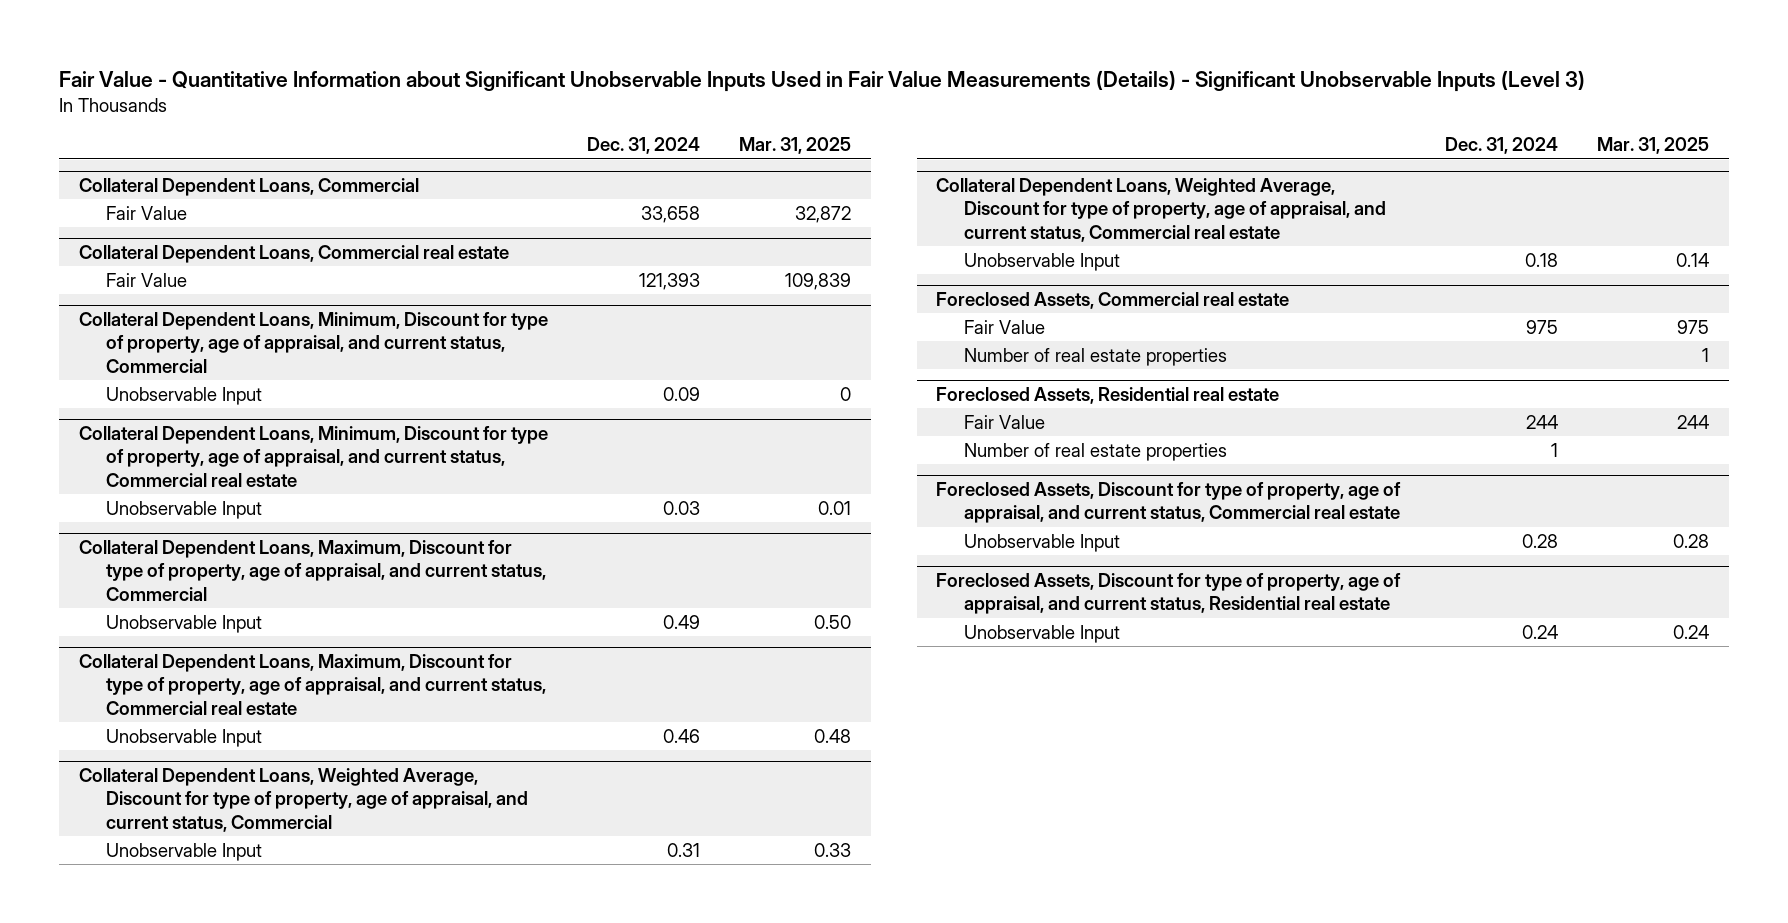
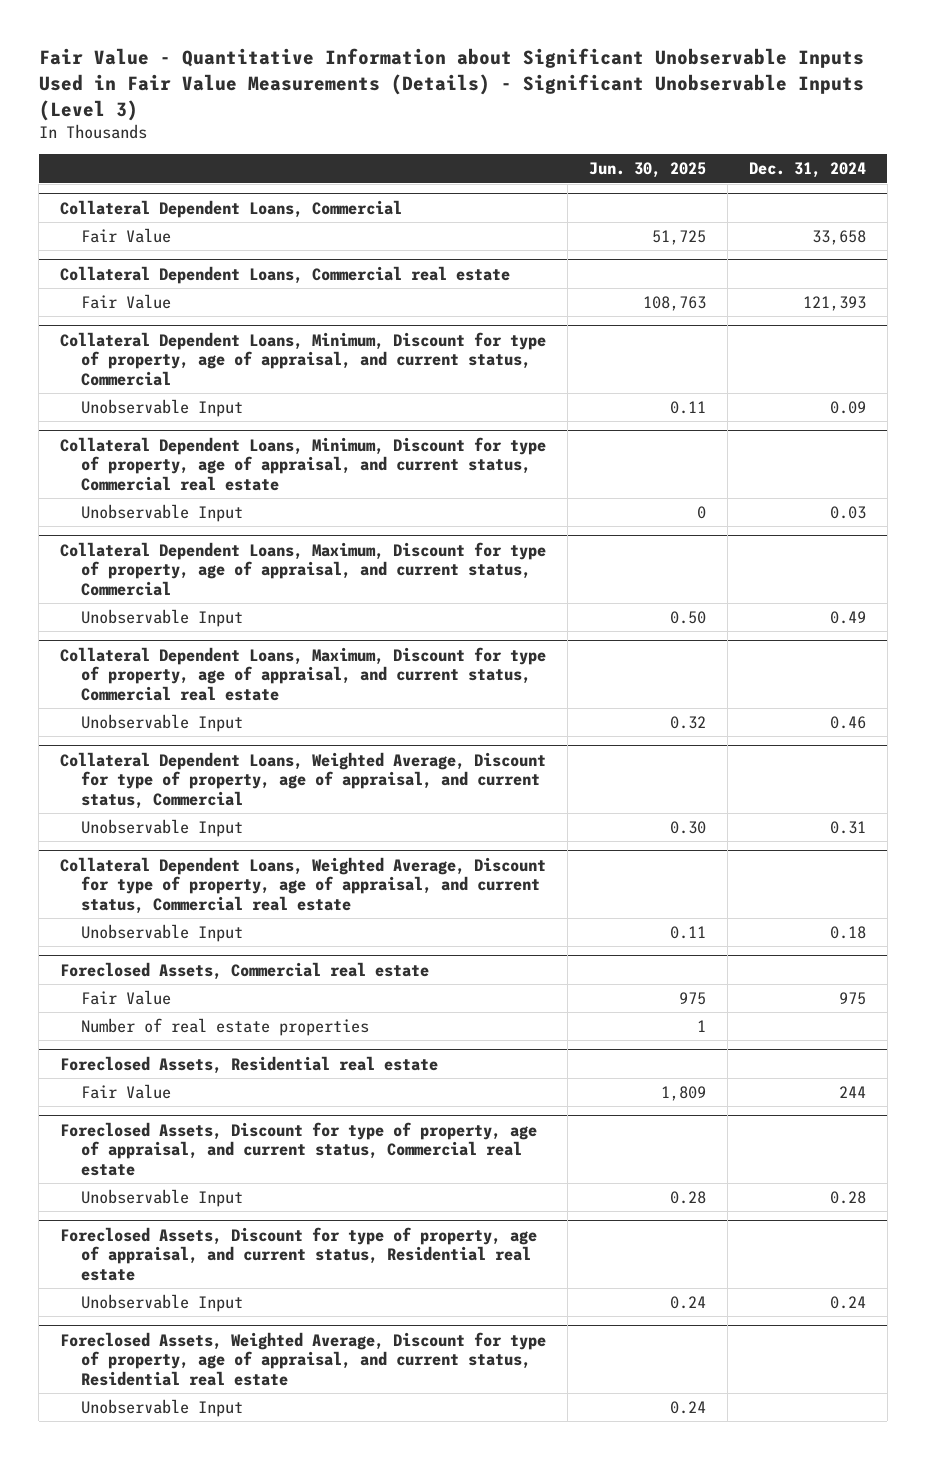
- | Dec. 31, 2024 | Mar. 31, 2025
+ | Jun. 30, 2025 | Dec. 31, 2024
@ Foreclosed Assets, Residential real estate
- Number of real estate properties | 1 |
+ Foreclosed Assets, Weighted Average, Discount for type of property, age of appraisal, and current status, Residential real estate
+ Unobservable Input | 0.24 |

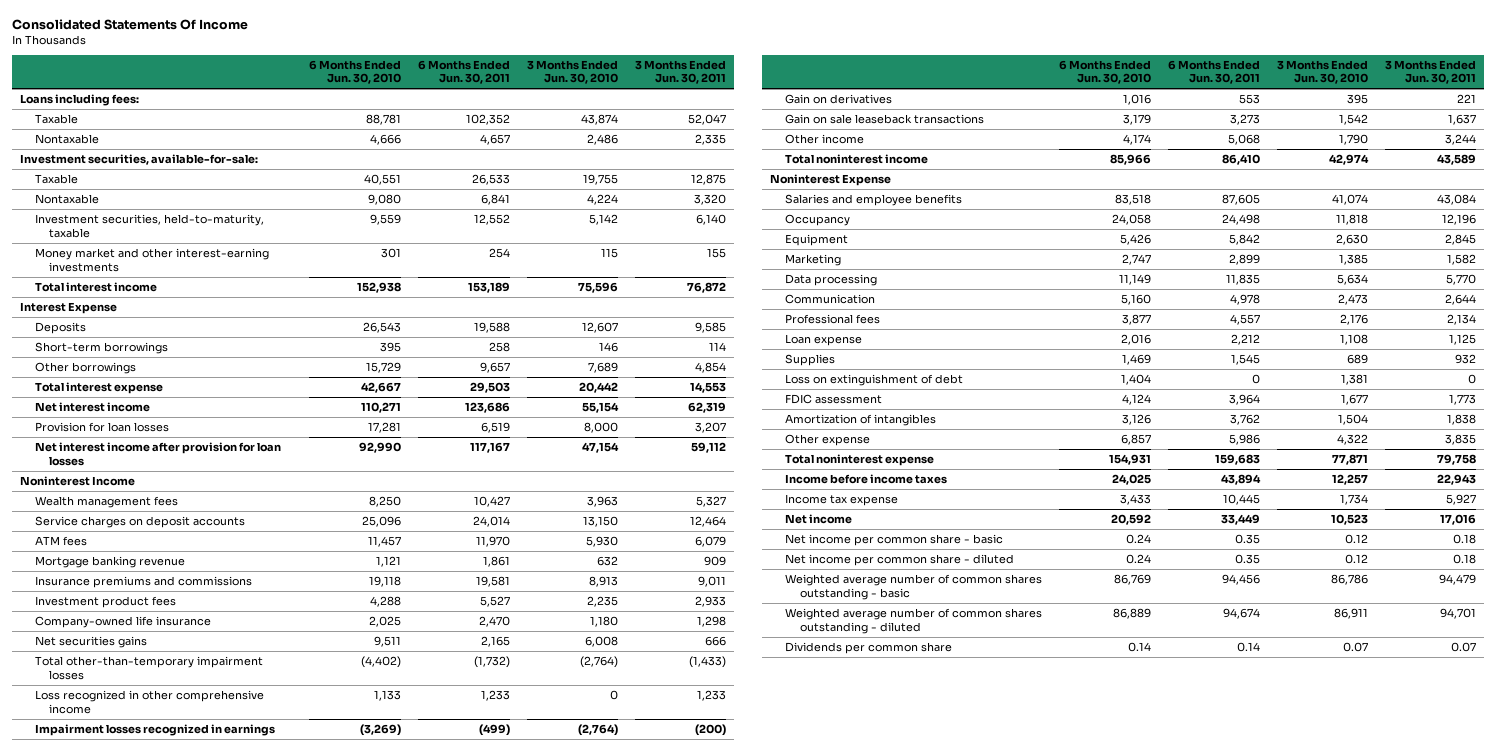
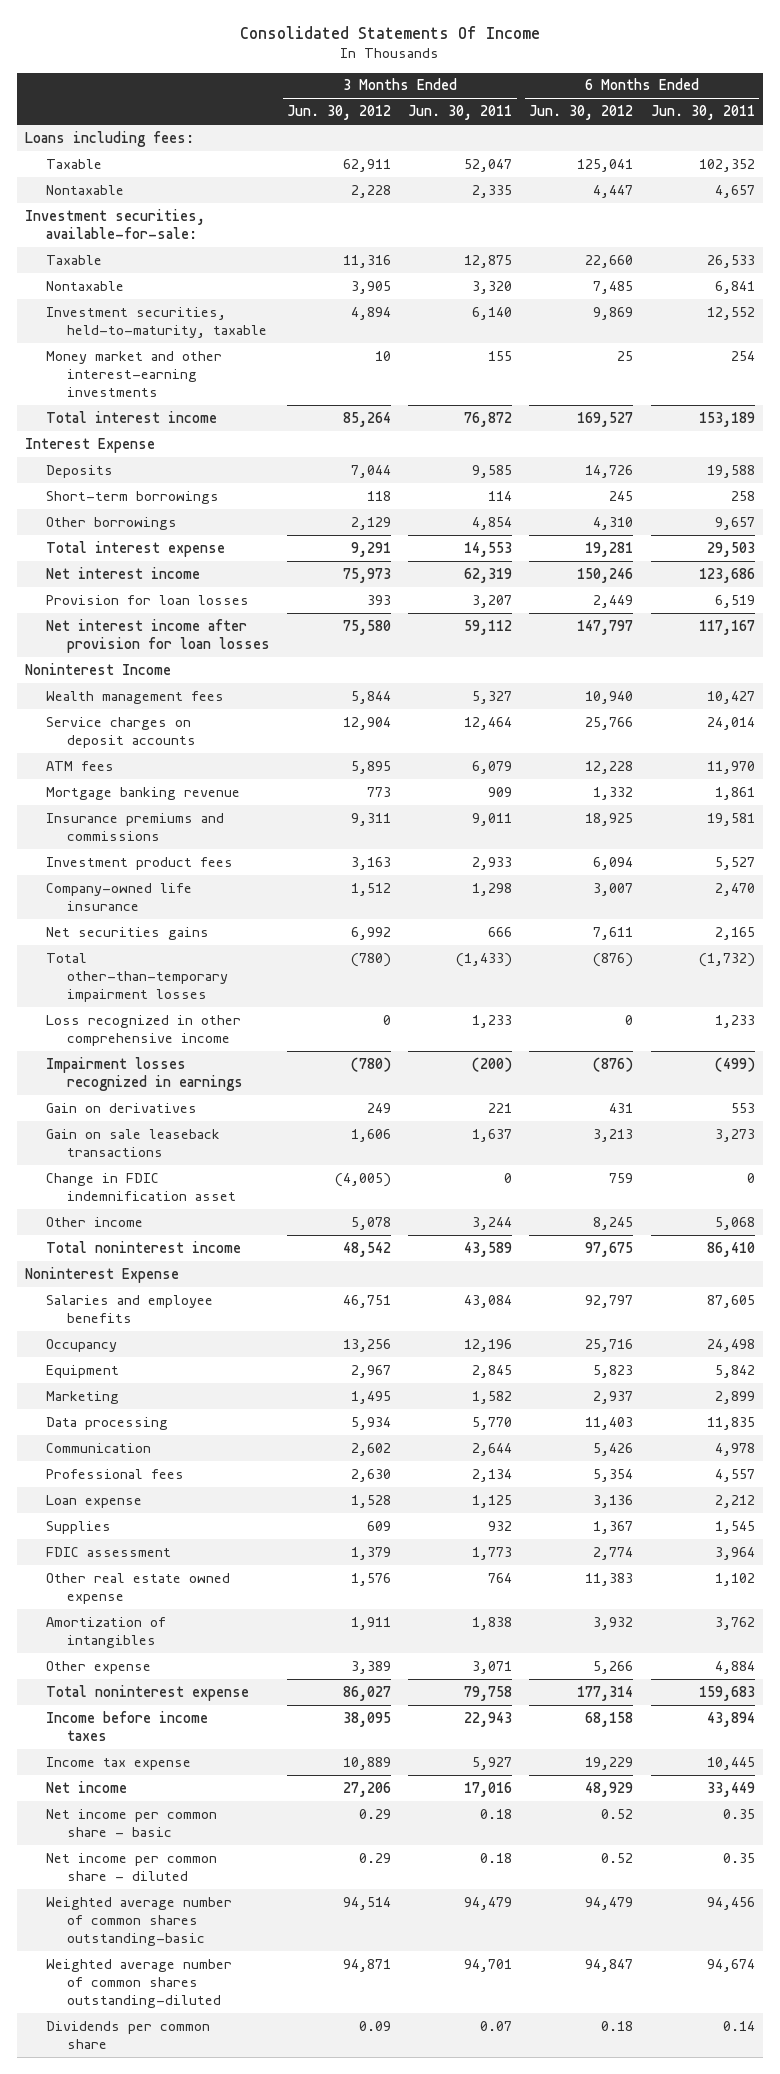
- | 6 Months Ended Jun. 30, 2010 | 6 Months Ended Jun. 30, 2011 | 3 Months Ended Jun. 30, 2010 | 3 Months Ended Jun. 30, 2011
+ | 3 Months Ended Jun. 30, 2012 | 3 Months Ended Jun. 30, 2011 | 6 Months Ended Jun. 30, 2012 | 6 Months Ended Jun. 30, 2011
+ Change in FDIC indemnification asset | (4,005) | 0 | 759 | 0
- Loss on extinguishment of debt | 1,404 | 0 | 1,381 | 0
+ Other real estate owned expense | 1,576 | 764 | 11,383 | 1,102
- Other expense | 6,857 | 5,986 | 4,322 | 3,835
+ Other expense | 3,389 | 3,071 | 5,266 | 4,884
- Weighted average number of common shares outstanding - basic | 86,769 | 94,456 | 86,786 | 94,479
- Weighted average number of common shares outstanding - diluted | 86,889 | 94,674 | 86,911 | 94,701
+ Weighted average number of common shares outstanding-basic | 94,514 | 94,479 | 94,479 | 94,456
+ Weighted average number of common shares outstanding-diluted | 94,871 | 94,701 | 94,847 | 94,674

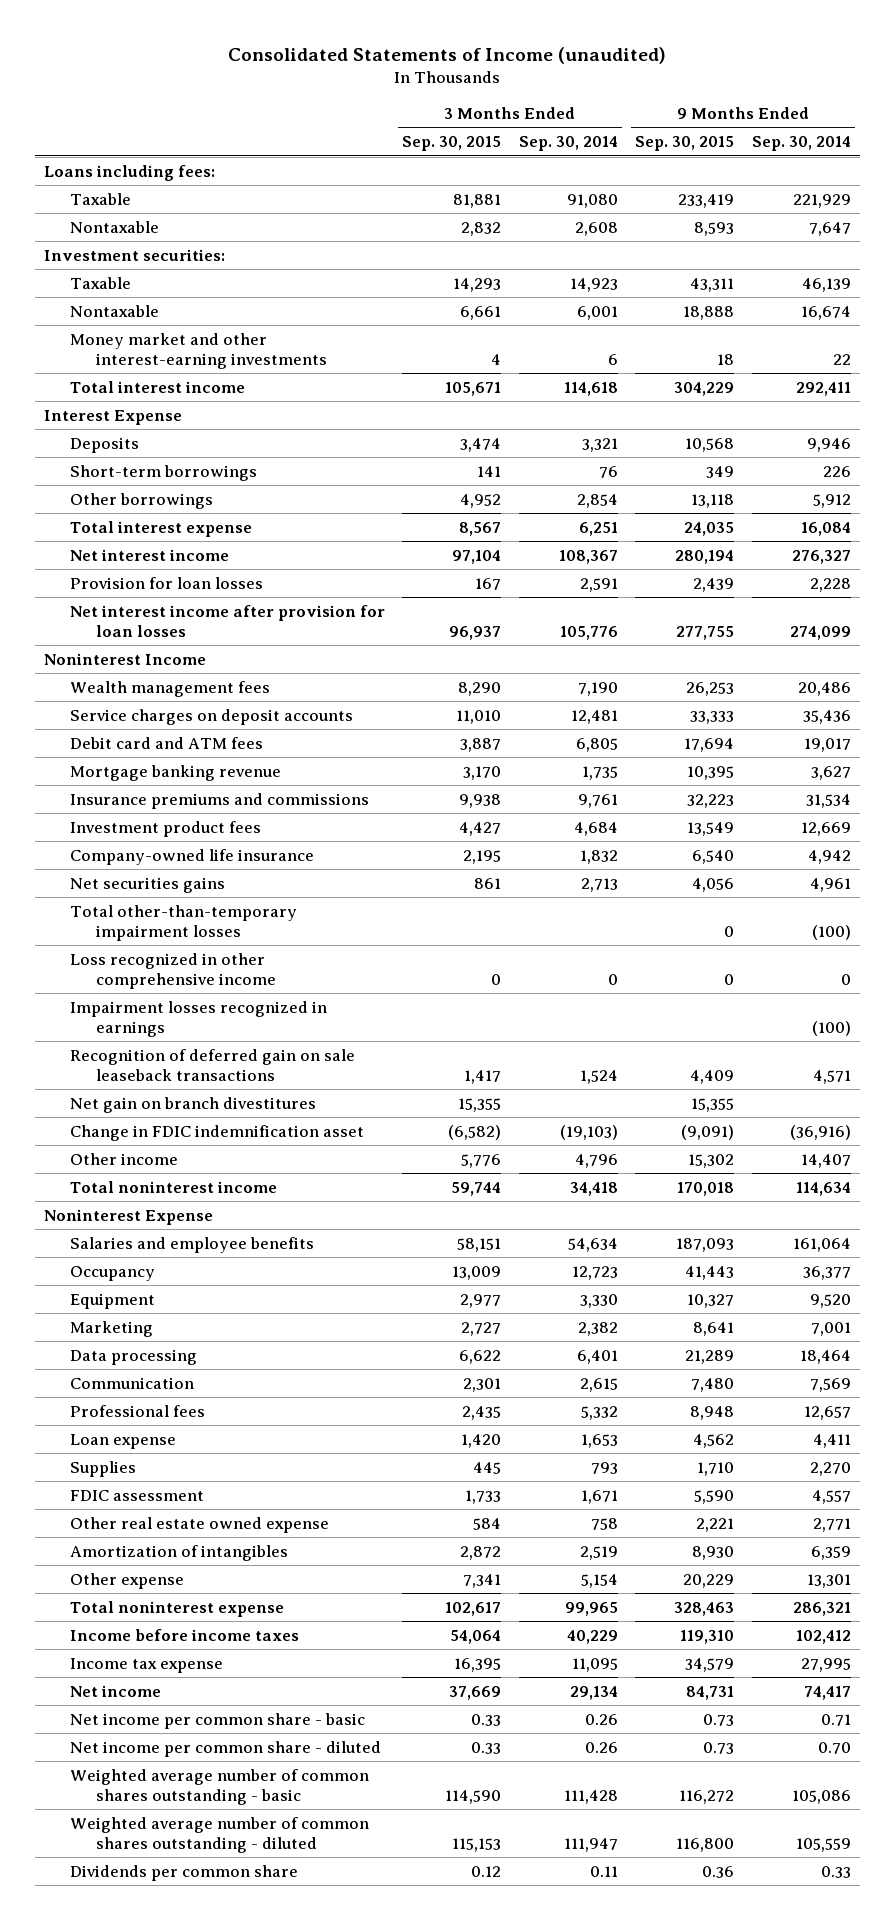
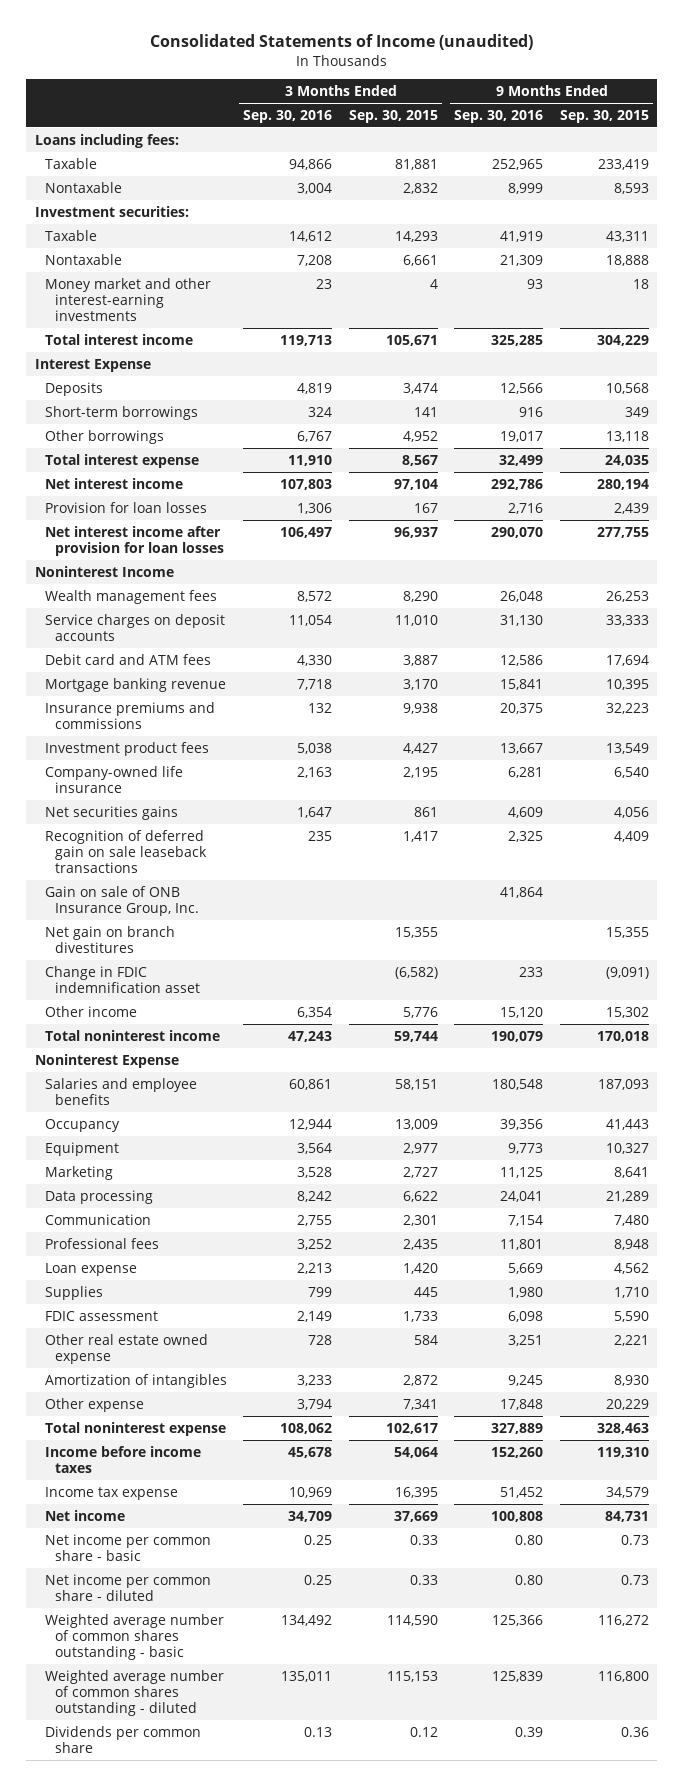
- | 3 Months Ended Sep. 30, 2015 | 3 Months Ended Sep. 30, 2014 | 9 Months Ended Sep. 30, 2015 | 9 Months Ended Sep. 30, 2014
+ | 3 Months Ended Sep. 30, 2016 | 3 Months Ended Sep. 30, 2015 | 9 Months Ended Sep. 30, 2016 | 9 Months Ended Sep. 30, 2015
- Total other-than-temporary impairment losses | | | 0 | (100)
- Loss recognized in other comprehensive income | 0 | 0 | 0 | 0
- Impairment losses recognized in earnings | | | | (100)
+ Gain on sale of ONB Insurance Group, Inc. | | | 41,864 |

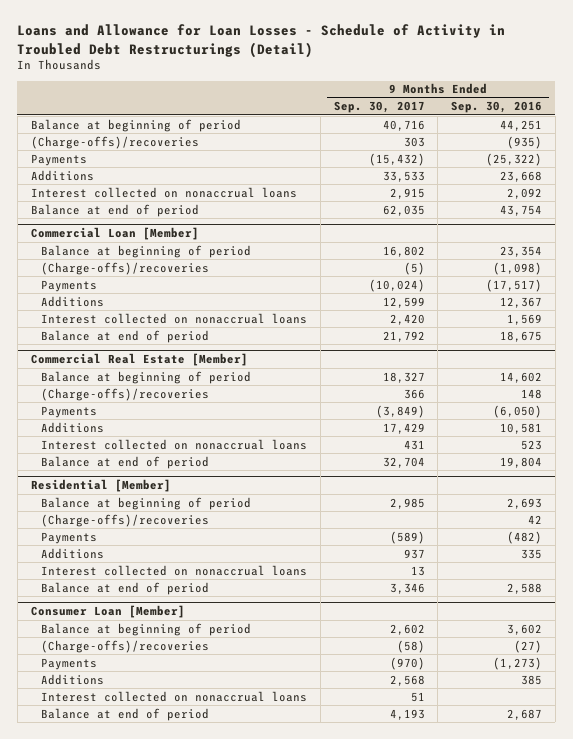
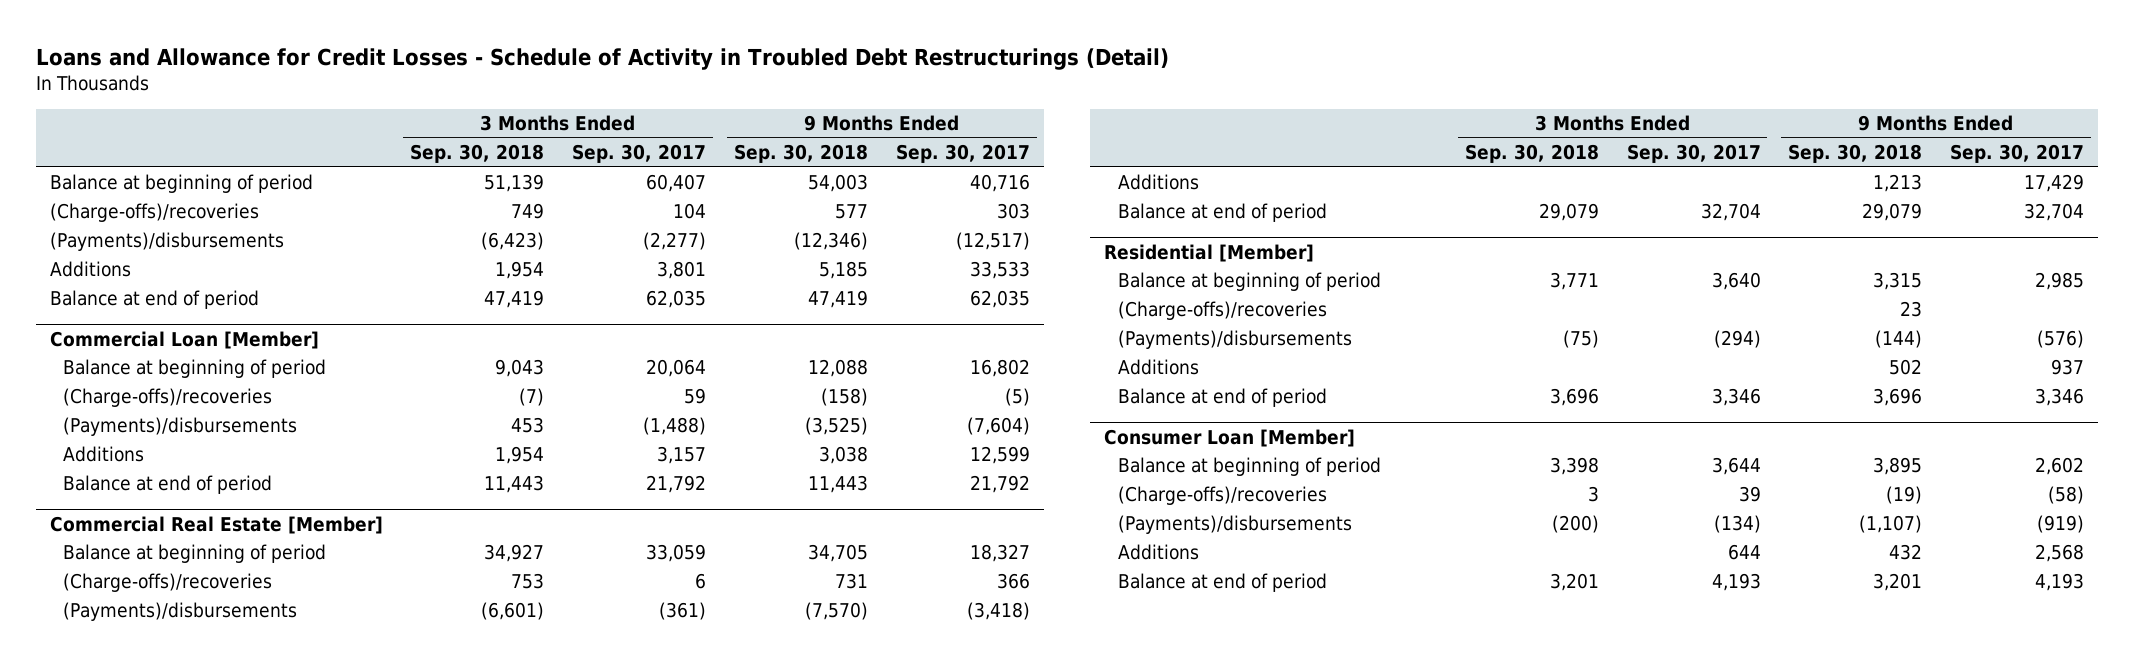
- Loans and Allowance for Loan Losses - Schedule of Activity in Troubled Debt Restructurings (Detail)
+ Loans and Allowance for Credit Losses - Schedule of Activity in Troubled Debt Restructurings (Detail)
- | 9 Months Ended Sep. 30, 2017 | 9 Months Ended Sep. 30, 2016
+ | 3 Months Ended Sep. 30, 2018 | 3 Months Ended Sep. 30, 2017 | 9 Months Ended Sep. 30, 2018 | 9 Months Ended Sep. 30, 2017
- Payments | (15,432) | (25,322)
+ (Payments)/disbursements | (6,423) | (2,277) | (12,346) | (12,517)
- Interest collected on nonaccrual loans | 2,915 | 2,092
@ Commercial Loan [Member]
- Payments | (10,024) | (17,517)
+ (Payments)/disbursements | 453 | (1,488) | (3,525) | (7,604)
- Interest collected on nonaccrual loans | 2,420 | 1,569
@ Commercial Real Estate [Member]
- Payments | (3,849) | (6,050)
+ (Payments)/disbursements | (6,601) | (361) | (7,570) | (3,418)
- Interest collected on nonaccrual loans | 431 | 523
@ Residential [Member]
- Payments | (589) | (482)
+ (Payments)/disbursements | (75) | (294) | (144) | (576)
- Interest collected on nonaccrual loans | 13 |
@ Consumer Loan [Member]
- Payments | (970) | (1,273)
+ (Payments)/disbursements | (200) | (134) | (1,107) | (919)
- Interest collected on nonaccrual loans | 51 |

